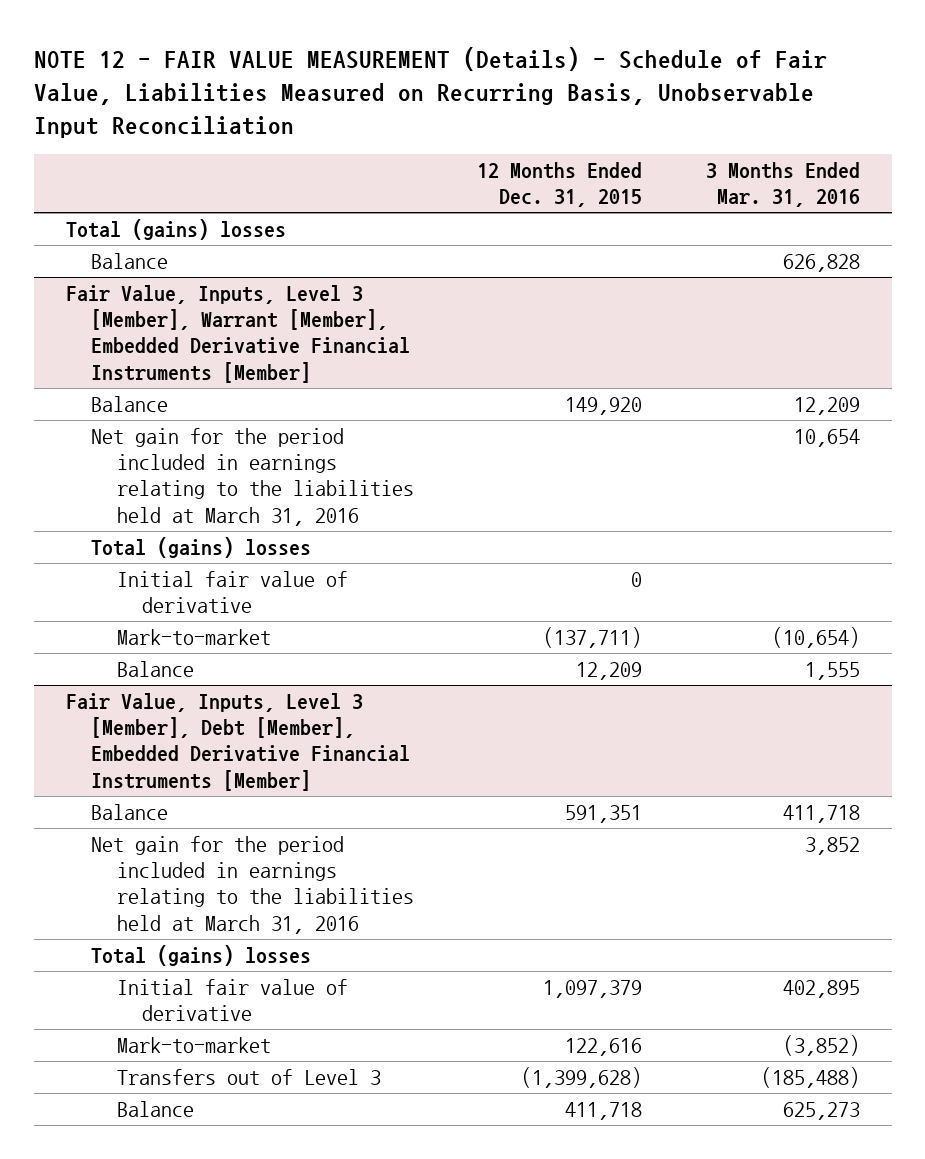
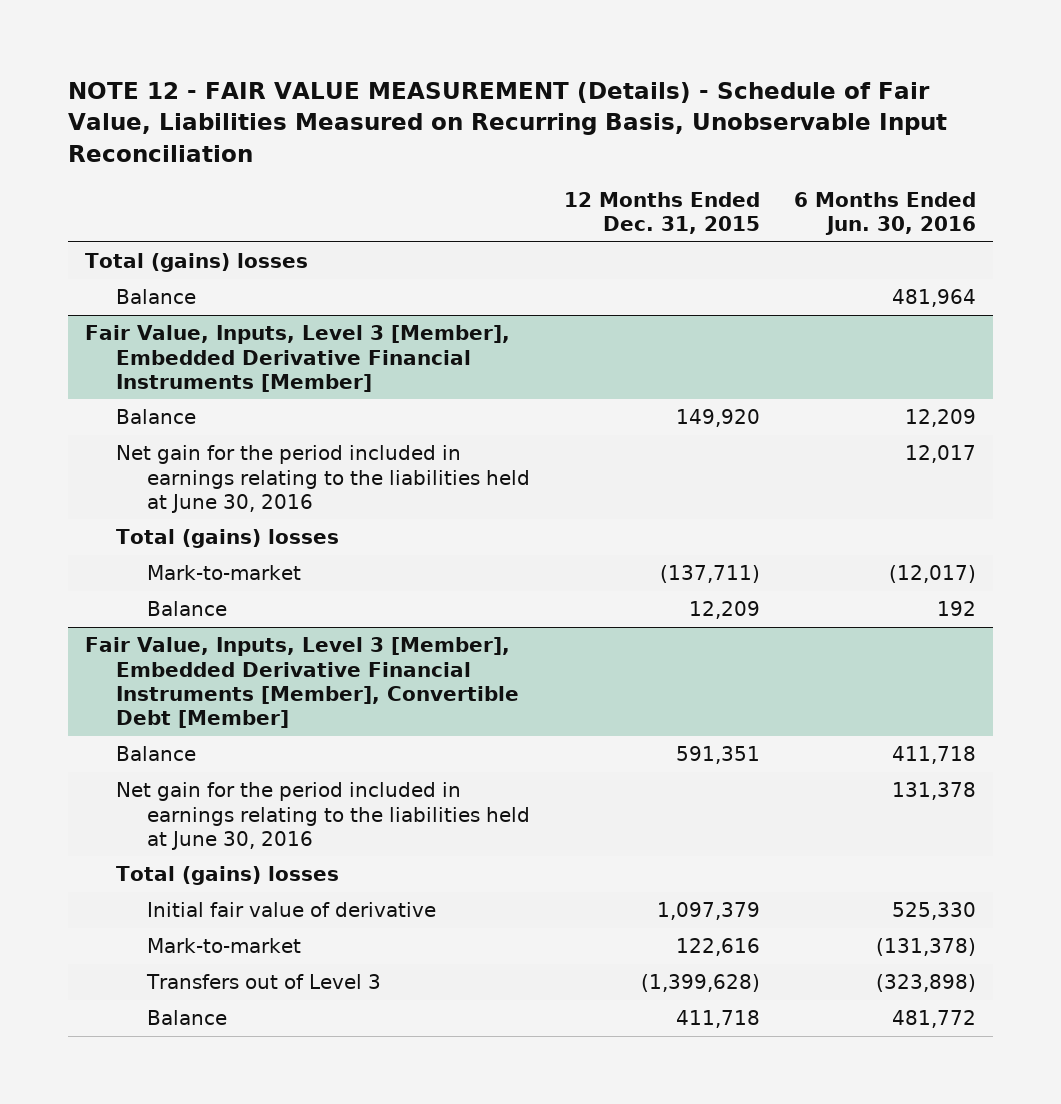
- | 12 Months Ended Dec. 31, 2015 | 3 Months Ended Mar. 31, 2016
+ | 12 Months Ended Dec. 31, 2015 | 6 Months Ended Jun. 30, 2016
- Fair Value, Inputs, Level 3 [Member], Warrant [Member], Embedded Derivative Financial Instruments [Member]
+ Fair Value, Inputs, Level 3 [Member], Embedded Derivative Financial Instruments [Member]
- Net gain for the period included in earnings relating to the liabilities held at March 31, 2016 | | 10,654
+ Net gain for the period included in earnings relating to the liabilities held at June 30, 2016 | | 12,017
- Initial fair value of derivative | 0 |
- Fair Value, Inputs, Level 3 [Member], Debt [Member], Embedded Derivative Financial Instruments [Member]
+ Fair Value, Inputs, Level 3 [Member], Embedded Derivative Financial Instruments [Member], Convertible Debt [Member]
- Net gain for the period included in earnings relating to the liabilities held at March 31, 2016 | | 3,852
+ Net gain for the period included in earnings relating to the liabilities held at June 30, 2016 | | 131,378

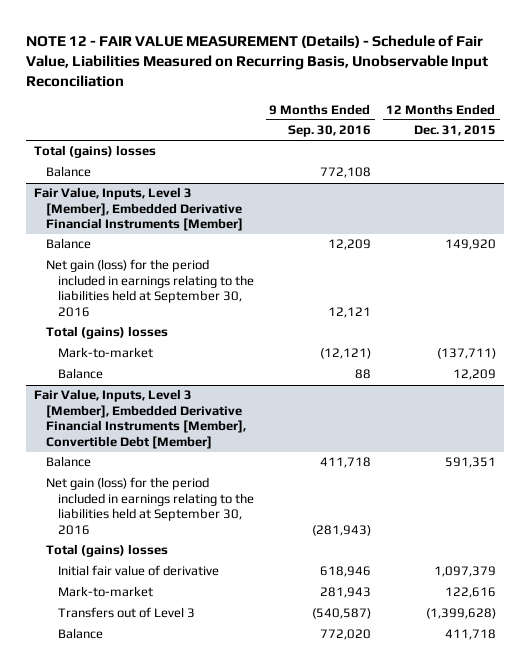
- | 12 Months Ended Dec. 31, 2015 | 6 Months Ended Jun. 30, 2016
+ | 9 Months Ended Sep. 30, 2016 | 12 Months Ended Dec. 31, 2015
@ Fair Value, Inputs, Level 3 [Member], Embedded Derivative Financial Instruments [Member]
- Net gain for the period included in earnings relating to the liabilities held at June 30, 2016 | | 12,017
+ Net gain (loss) for the period included in earnings relating to the liabilities held at September 30, 2016 | 12,121 |
@ Fair Value, Inputs, Level 3 [Member], Embedded Derivative Financial Instruments [Member], Convertible Debt [Member]
- Net gain for the period included in earnings relating to the liabilities held at June 30, 2016 | | 131,378
+ Net gain (loss) for the period included in earnings relating to the liabilities held at September 30, 2016 | (281,943) |

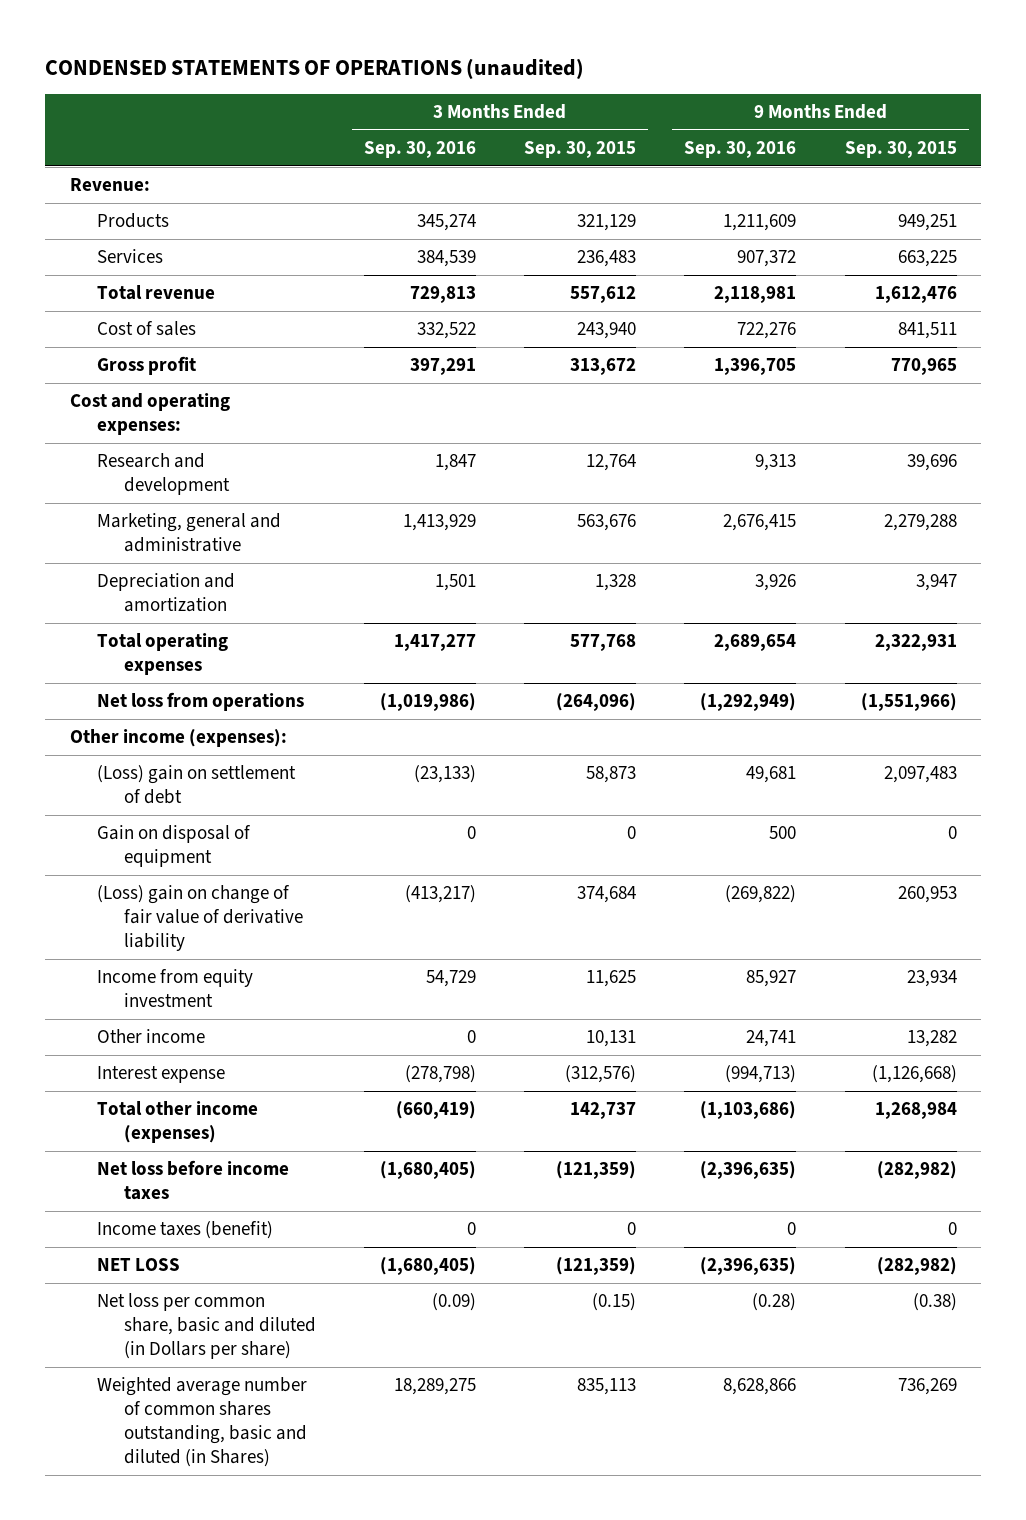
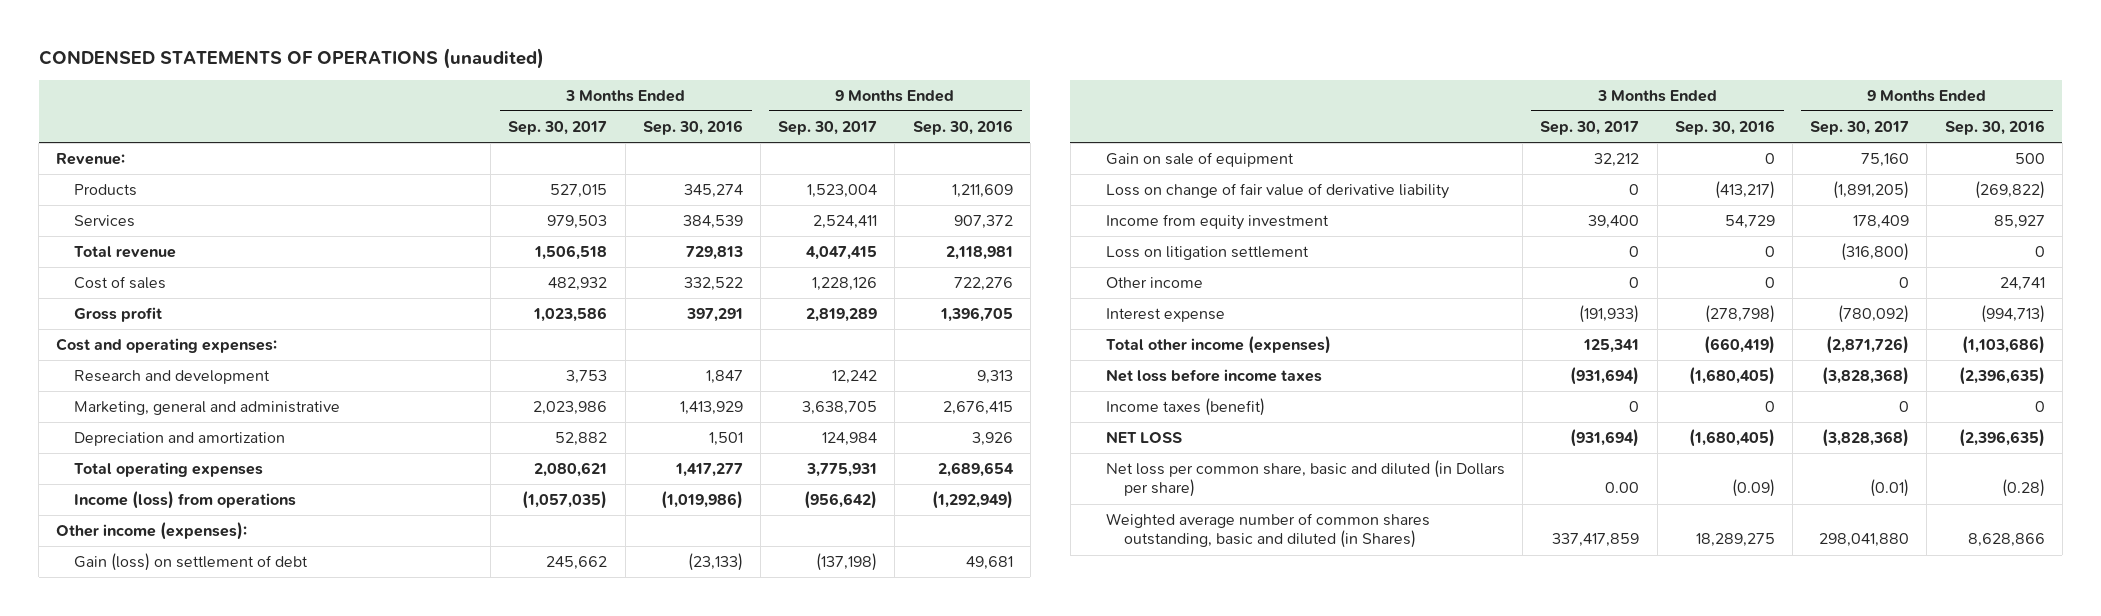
- | 3 Months Ended Sep. 30, 2016 | 3 Months Ended Sep. 30, 2015 | 9 Months Ended Sep. 30, 2016 | 9 Months Ended Sep. 30, 2015
+ | 3 Months Ended Sep. 30, 2017 | 3 Months Ended Sep. 30, 2016 | 9 Months Ended Sep. 30, 2017 | 9 Months Ended Sep. 30, 2016
- Net loss from operations | (1,019,986) | (264,096) | (1,292,949) | (1,551,966)
+ Income (loss) from operations | (1,057,035) | (1,019,986) | (956,642) | (1,292,949)
- (Loss) gain on settlement of debt | (23,133) | 58,873 | 49,681 | 2,097,483
- Gain on disposal of equipment | 0 | 0 | 500 | 0
- (Loss) gain on change of fair value of derivative liability | (413,217) | 374,684 | (269,822) | 260,953
+ Gain (loss) on settlement of debt | 245,662 | (23,133) | (137,198) | 49,681
+ Gain on sale of equipment | 32,212 | 0 | 75,160 | 500
+ Loss on change of fair value of derivative liability | 0 | (413,217) | (1,891,205) | (269,822)
+ Loss on litigation settlement | 0 | 0 | (316,800) | 0

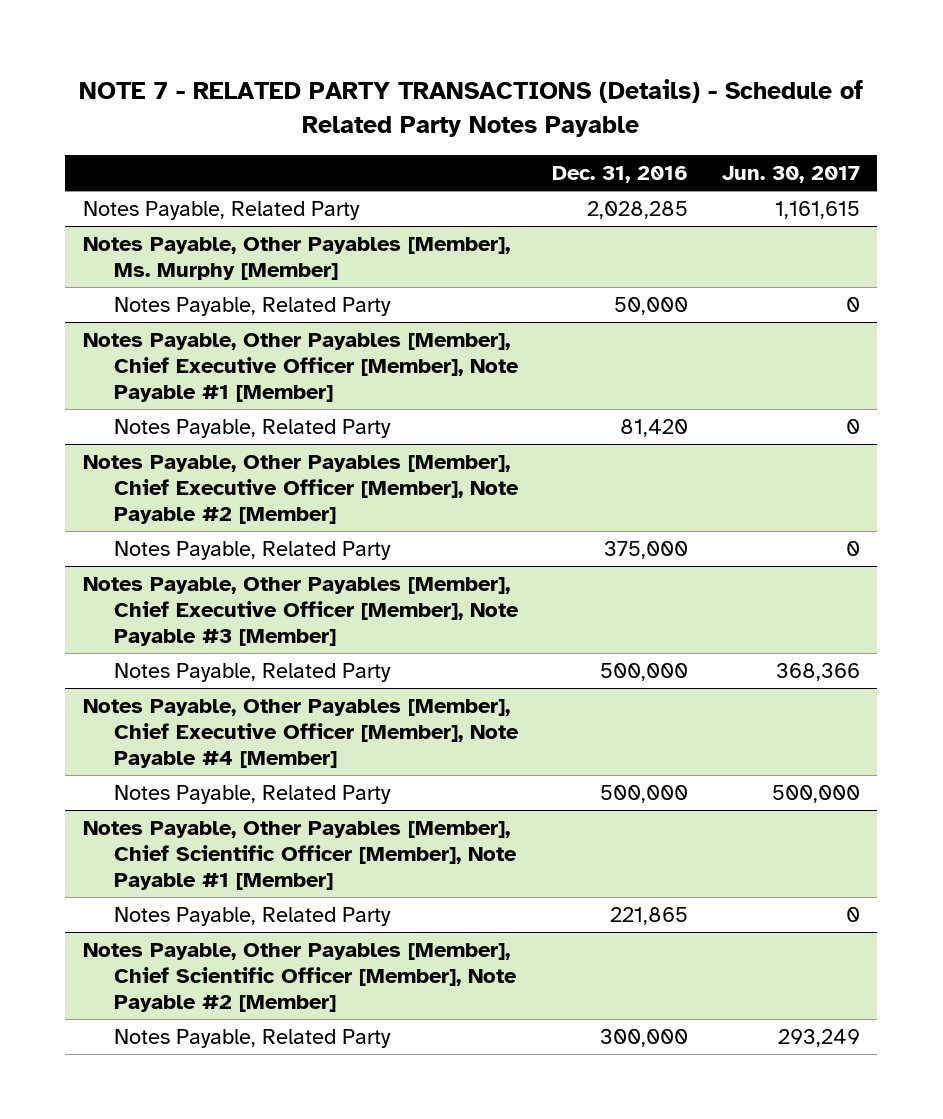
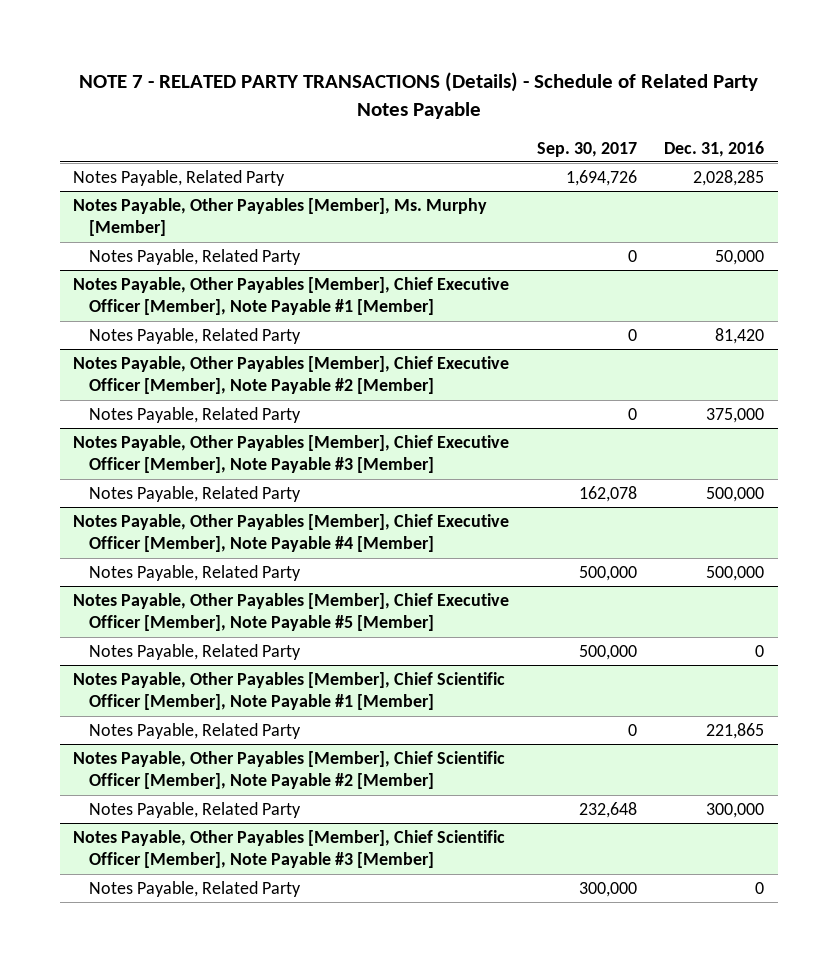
- | Dec. 31, 2016 | Jun. 30, 2017
+ | Sep. 30, 2017 | Dec. 31, 2016
+ Notes Payable, Other Payables [Member], Chief Executive Officer [Member], Note Payable #5 [Member]
+ Notes Payable, Related Party | 500,000 | 0
+ Notes Payable, Other Payables [Member], Chief Scientific Officer [Member], Note Payable #3 [Member]
+ Notes Payable, Related Party | 300,000 | 0

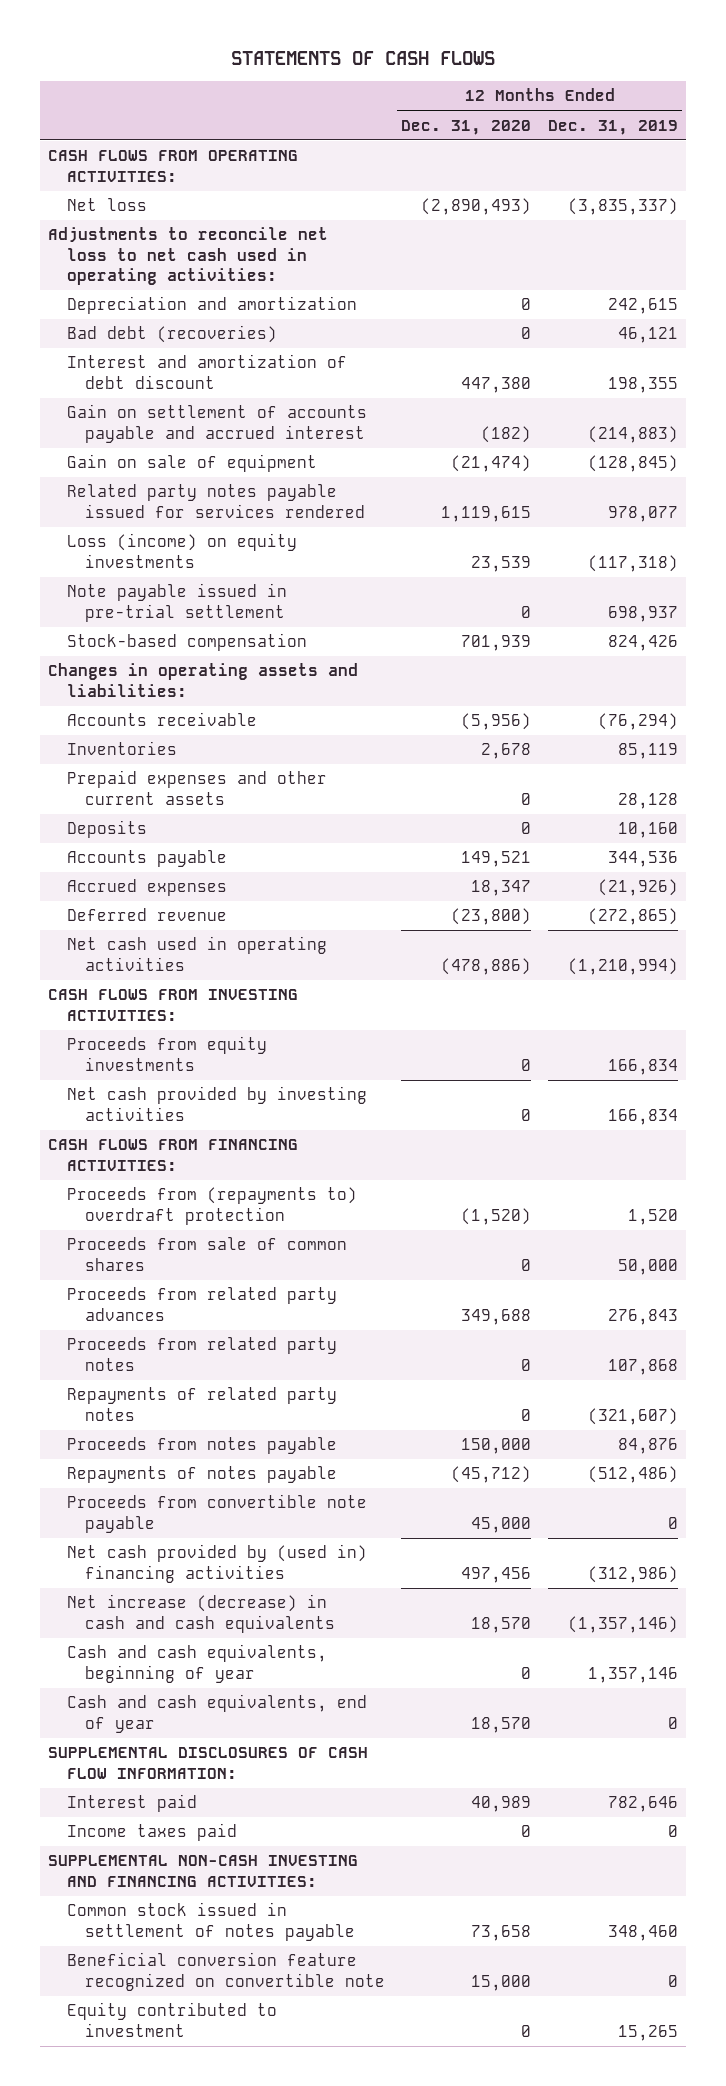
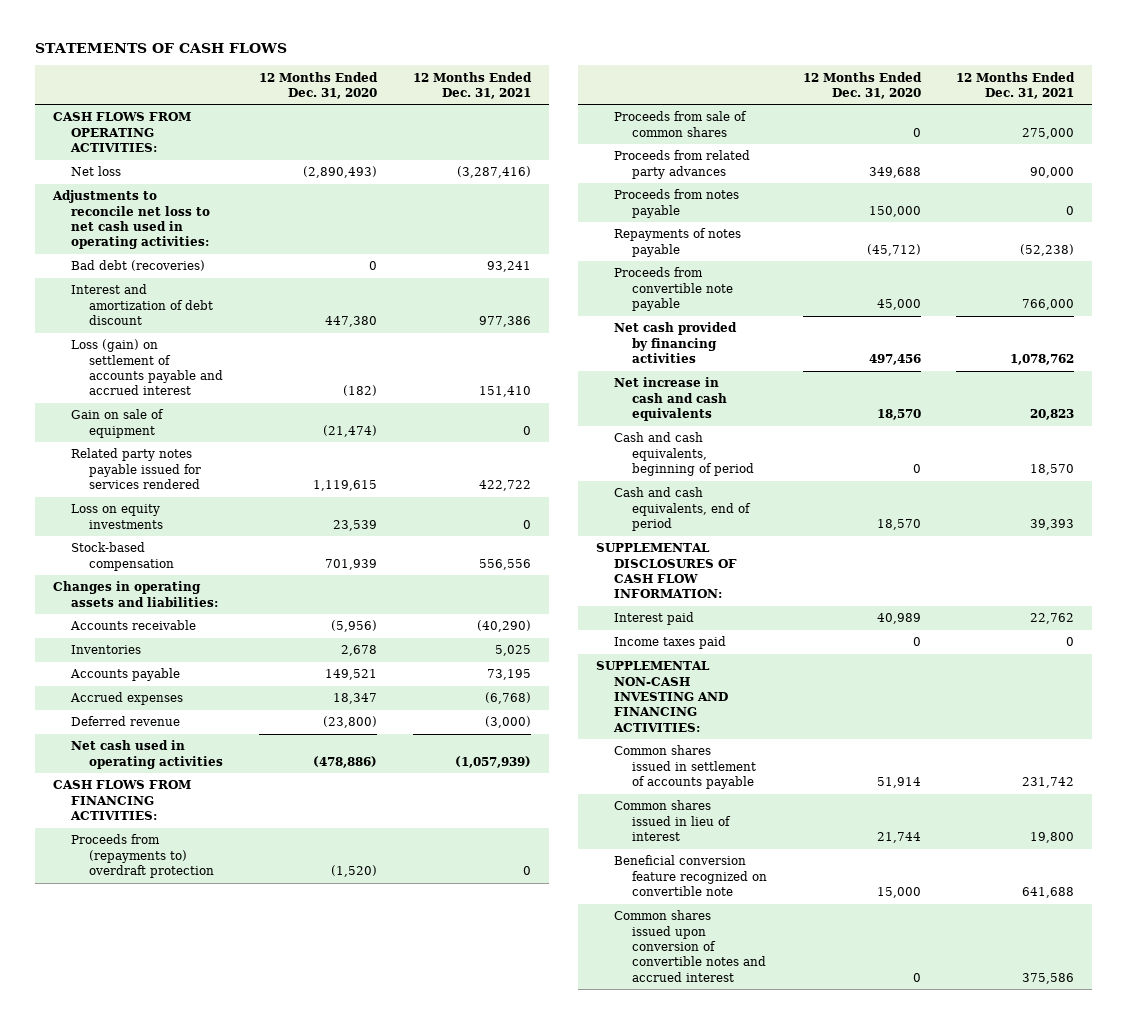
- | 12 Months Ended Dec. 31, 2020 | 12 Months Ended Dec. 31, 2019
+ | 12 Months Ended Dec. 31, 2020 | 12 Months Ended Dec. 31, 2021
- Depreciation and amortization | 0 | 242,615
- Gain on settlement of accounts payable and accrued interest | (182) | (214,883)
+ Loss (gain) on settlement of accounts payable and accrued interest | (182) | 151,410
- Loss (income) on equity investments | 23,539 | (117,318)
- Note payable issued in pre-trial settlement | 0 | 698,937
+ Loss on equity investments | 23,539 | 0
- Prepaid expenses and other current assets | 0 | 28,128
- Deposits | 0 | 10,160
- CASH FLOWS FROM INVESTING ACTIVITIES:
- Proceeds from equity investments | 0 | 166,834
- Net cash provided by investing activities | 0 | 166,834
- Proceeds from related party notes | 0 | 107,868
- Repayments of related party notes | 0 | (321,607)
- Net cash provided by (used in) financing activities | 497,456 | (312,986)
- Net increase (decrease) in cash and cash equivalents | 18,570 | (1,357,146)
- Cash and cash equivalents, beginning of year | 0 | 1,357,146
- Cash and cash equivalents, end of year | 18,570 | 0
+ Net cash provided by financing activities | 497,456 | 1,078,762
+ Net increase in cash and cash equivalents | 18,570 | 20,823
+ Cash and cash equivalents, beginning of period | 0 | 18,570
+ Cash and cash equivalents, end of period | 18,570 | 39,393
- Common stock issued in settlement of notes payable | 73,658 | 348,460
+ Common shares issued in settlement of accounts payable | 51,914 | 231,742
+ Common shares issued in lieu of interest | 21,744 | 19,800
- Equity contributed to investment | 0 | 15,265
+ Common shares issued upon conversion of convertible notes and accrued interest | 0 | 375,586

